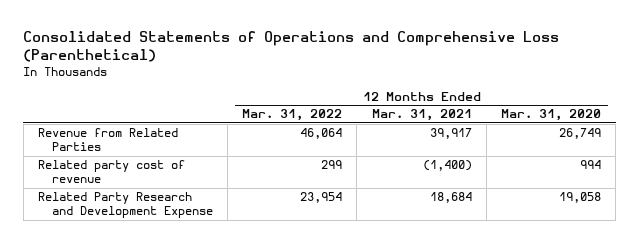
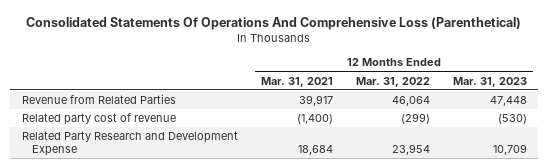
- Consolidated Statements of Operations and Comprehensive Loss (Parenthetical)
+ Consolidated Statements Of Operations And Comprehensive Loss (Parenthetical)
- | 12 Months Ended Mar. 31, 2022 | 12 Months Ended Mar. 31, 2021 | 12 Months Ended Mar. 31, 2020
+ | 12 Months Ended Mar. 31, 2021 | 12 Months Ended Mar. 31, 2022 | 12 Months Ended Mar. 31, 2023
- Related party cost of revenue | 299 | (1,400) | 994
+ Related party cost of revenue | (1,400) | (299) | (530)

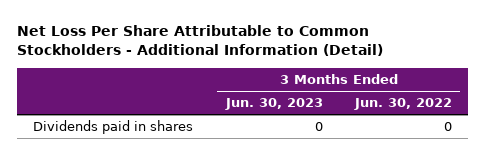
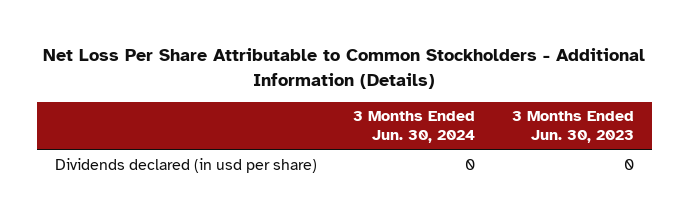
- Net Loss Per Share Attributable to Common Stockholders - Additional Information (Detail)
+ Net Loss Per Share Attributable to Common Stockholders - Additional Information (Details)
- | 3 Months Ended Jun. 30, 2023 | 3 Months Ended Jun. 30, 2022
+ | 3 Months Ended Jun. 30, 2024 | 3 Months Ended Jun. 30, 2023
- Dividends paid in shares | 0 | 0
+ Dividends declared (in usd per share) | 0 | 0

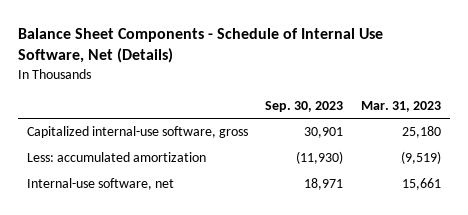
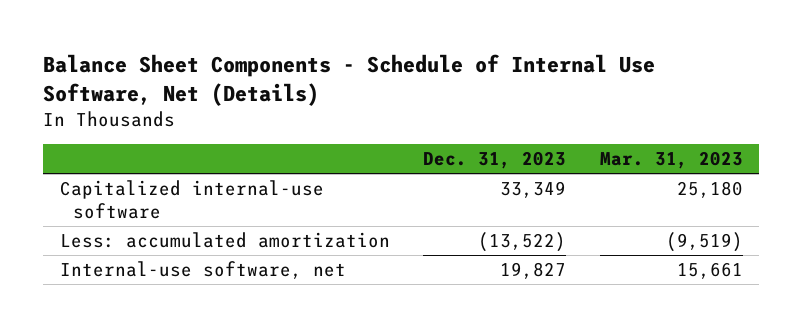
- | Sep. 30, 2023 | Mar. 31, 2023
+ | Dec. 31, 2023 | Mar. 31, 2023
- Capitalized internal-use software, gross | 30,901 | 25,180
+ Capitalized internal-use software | 33,349 | 25,180

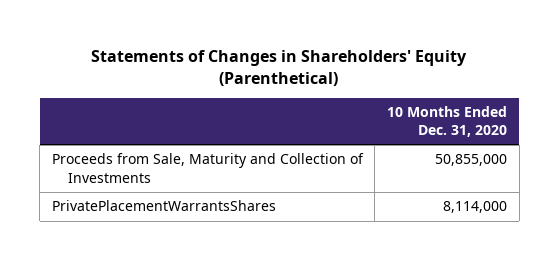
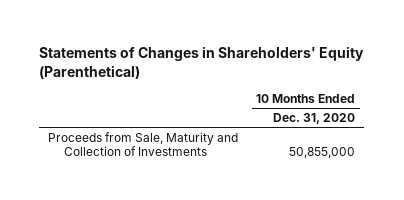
- PrivatePlacementWarrantsShares | 8,114,000

